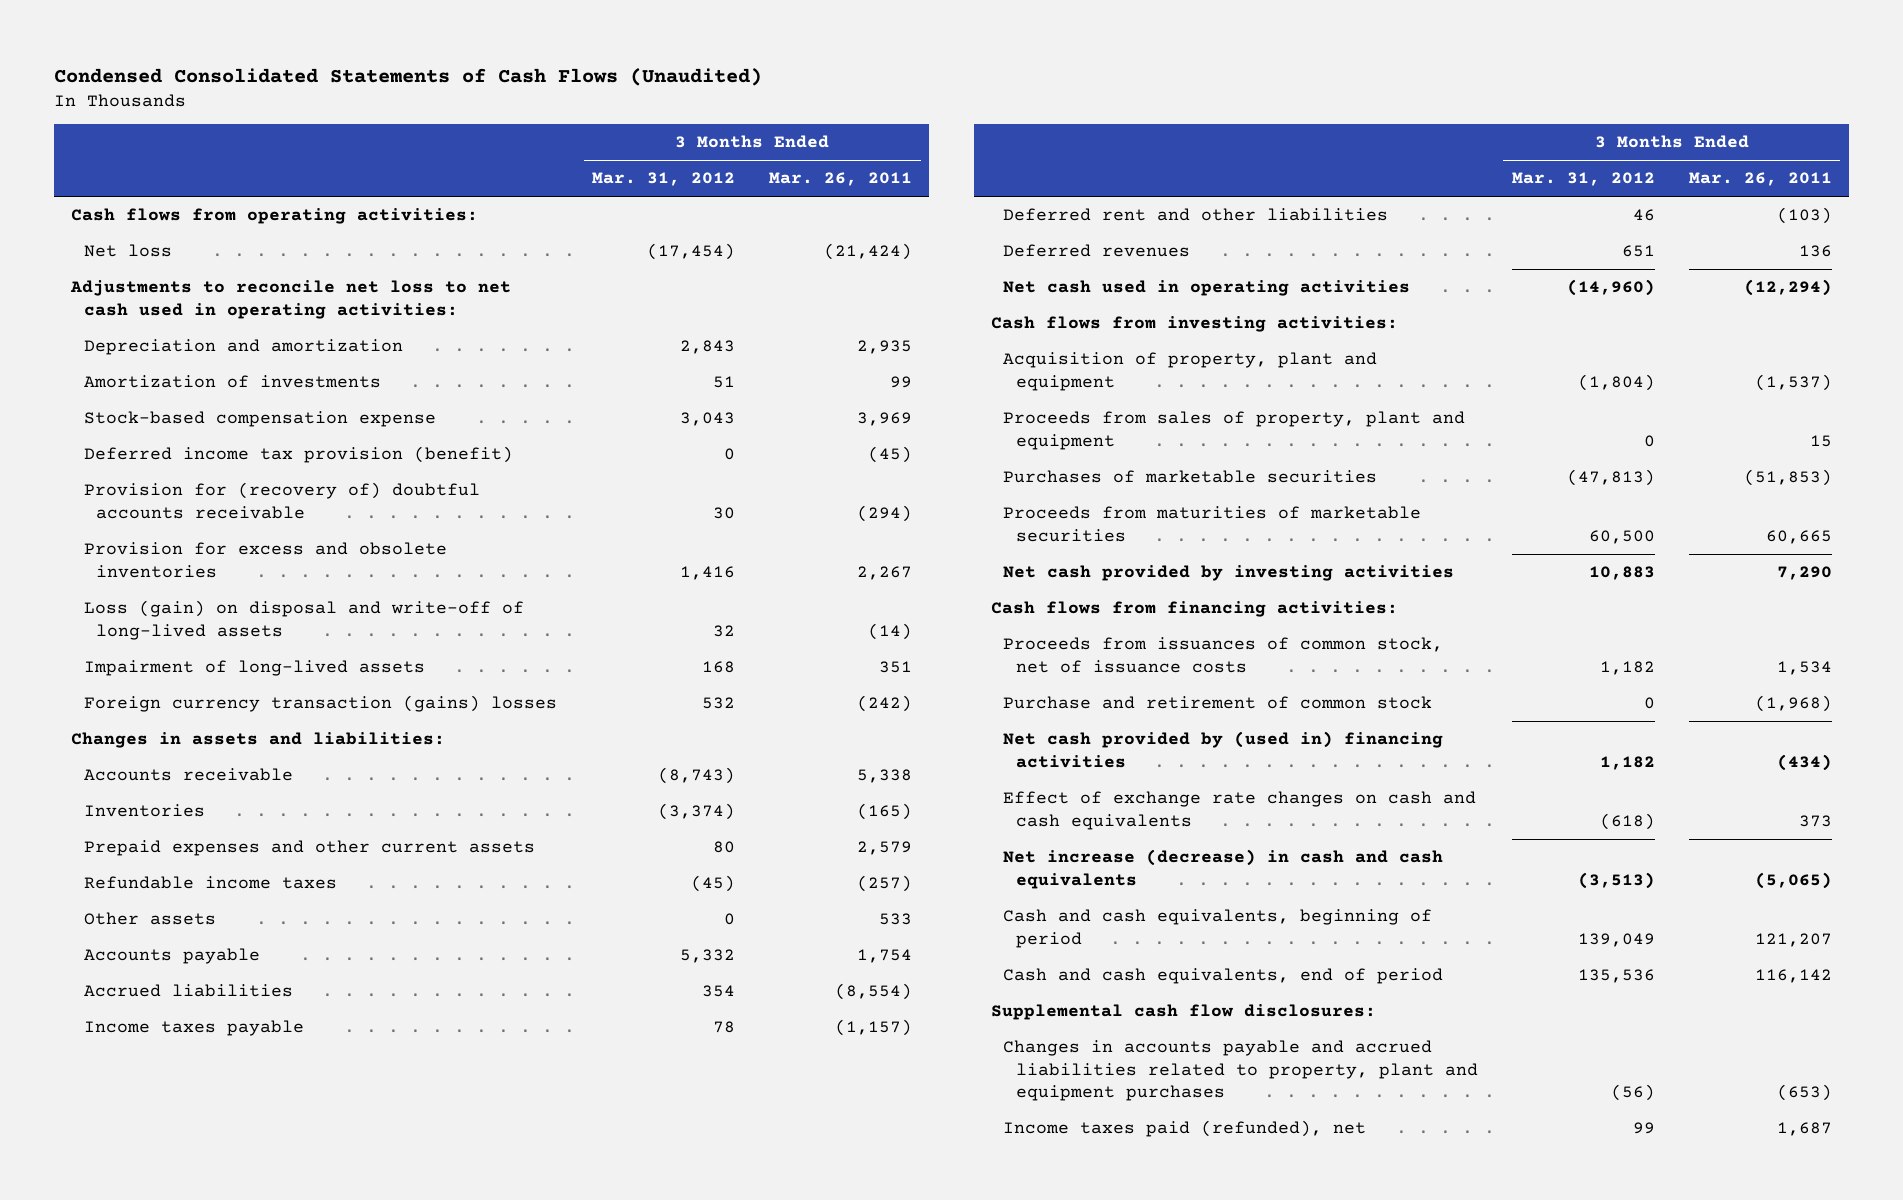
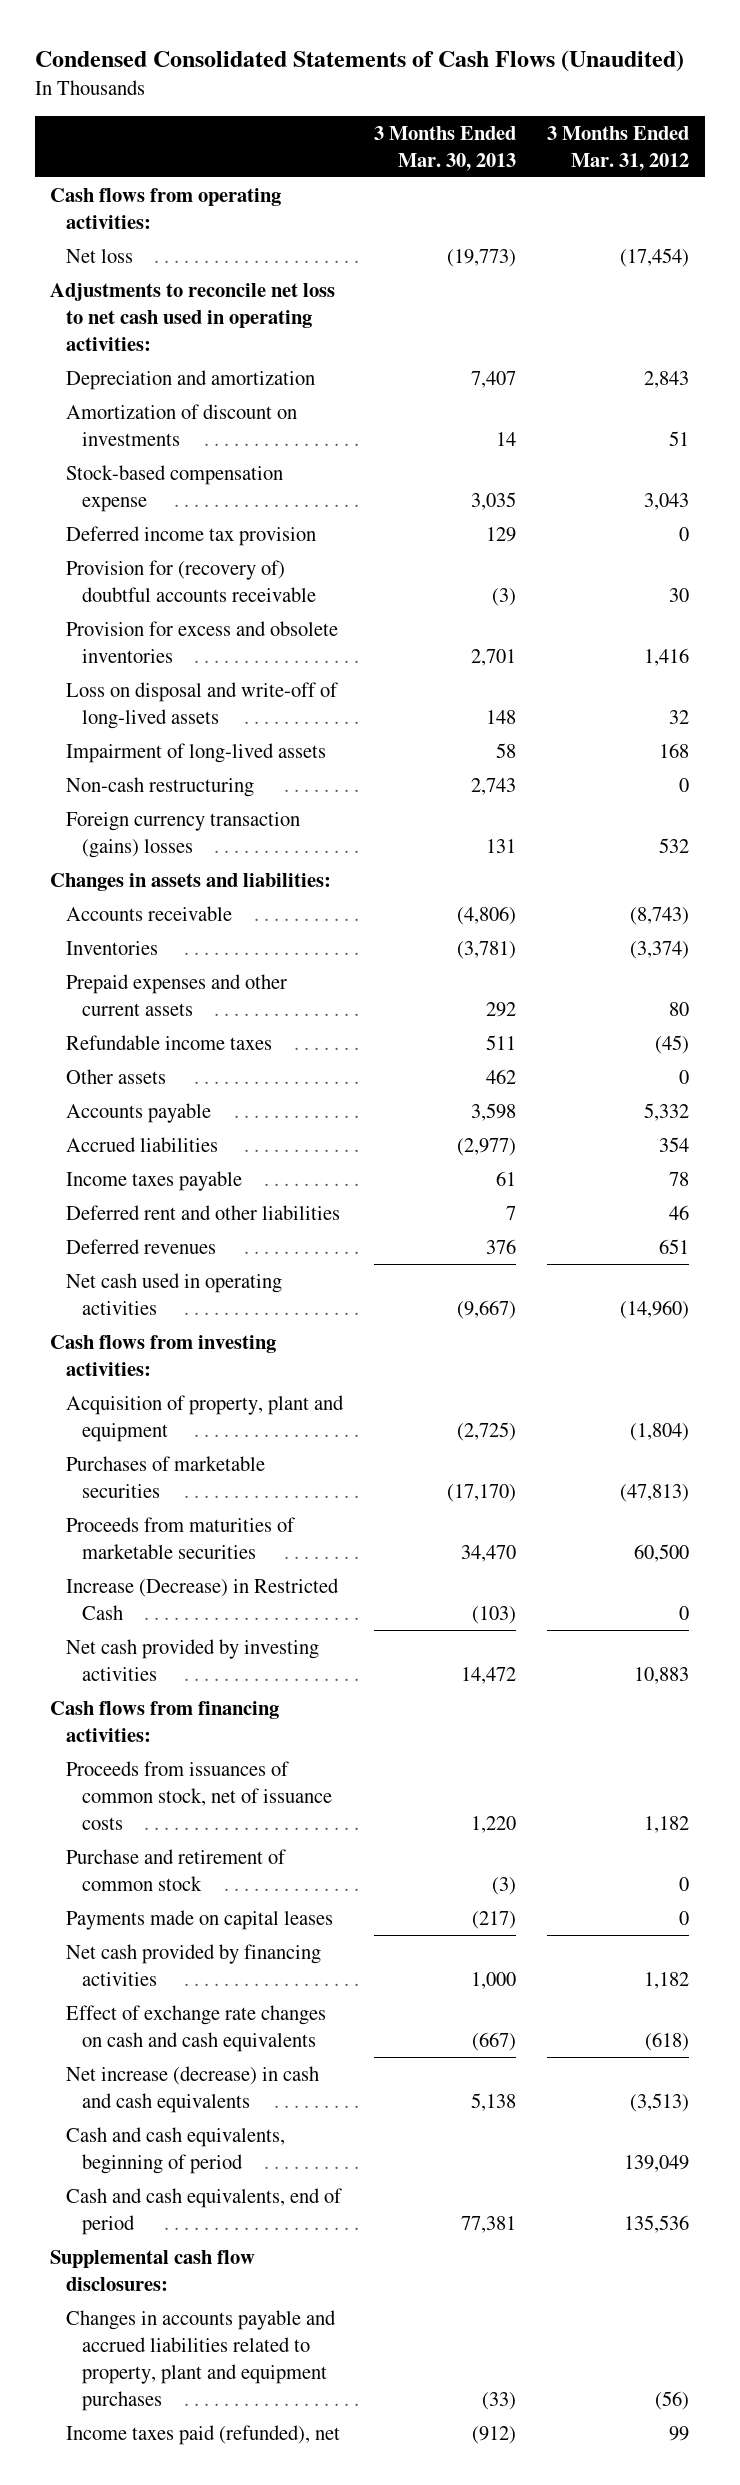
- | 3 Months Ended Mar. 31, 2012 | 3 Months Ended Mar. 26, 2011
+ | 3 Months Ended Mar. 30, 2013 | 3 Months Ended Mar. 31, 2012
- Amortization of investments | 51 | 99
+ Amortization of discount on investments | 14 | 51
- Deferred income tax provision (benefit) | 0 | (45)
+ Deferred income tax provision | 129 | 0
- Loss (gain) on disposal and write-off of long-lived assets | 32 | (14)
+ Loss on disposal and write-off of long-lived assets | 148 | 32
+ Non-cash restructuring | 2,743 | 0
- Proceeds from sales of property, plant and equipment | 0 | 15
+ Increase (Decrease) in Restricted Cash | (103) | 0
- Net cash provided by (used in) financing activities | 1,182 | (434)
+ Payments made on capital leases | (217) | 0
+ Net cash provided by financing activities | 1,000 | 1,182

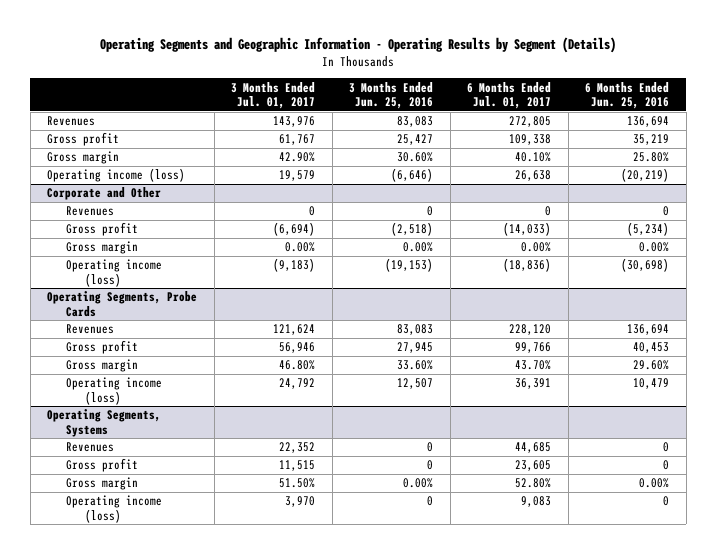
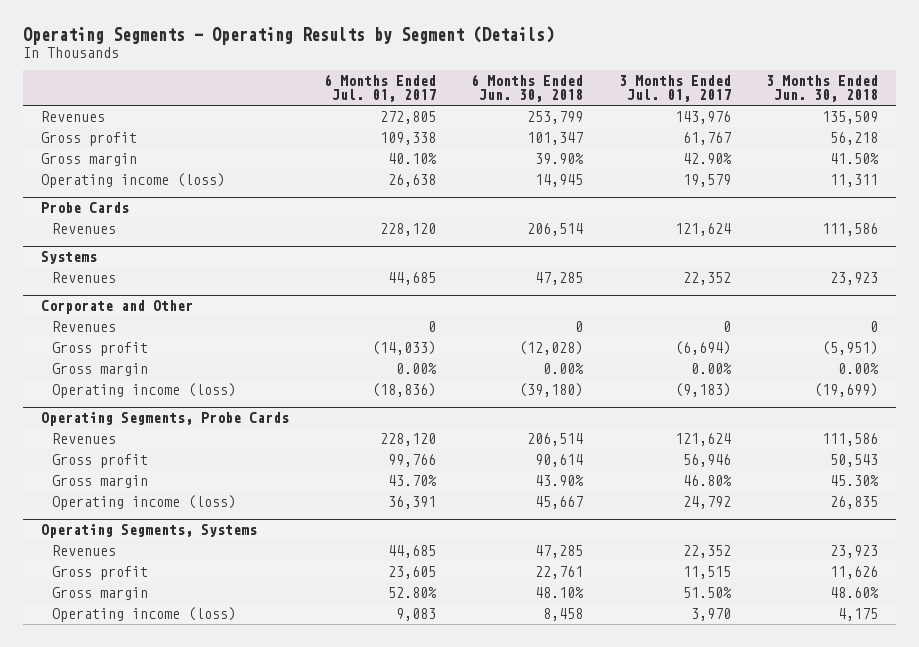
- Operating Segments and Geographic Information - Operating Results by Segment (Details)
+ Operating Segments - Operating Results by Segment (Details)
- | 3 Months Ended Jul. 01, 2017 | 3 Months Ended Jun. 25, 2016 | 6 Months Ended Jul. 01, 2017 | 6 Months Ended Jun. 25, 2016
+ | 6 Months Ended Jul. 01, 2017 | 6 Months Ended Jun. 30, 2018 | 3 Months Ended Jul. 01, 2017 | 3 Months Ended Jun. 30, 2018
+ Probe Cards
+ Revenues | 228,120 | 206,514 | 121,624 | 111,586
+ Systems
+ Revenues | 44,685 | 47,285 | 22,352 | 23,923

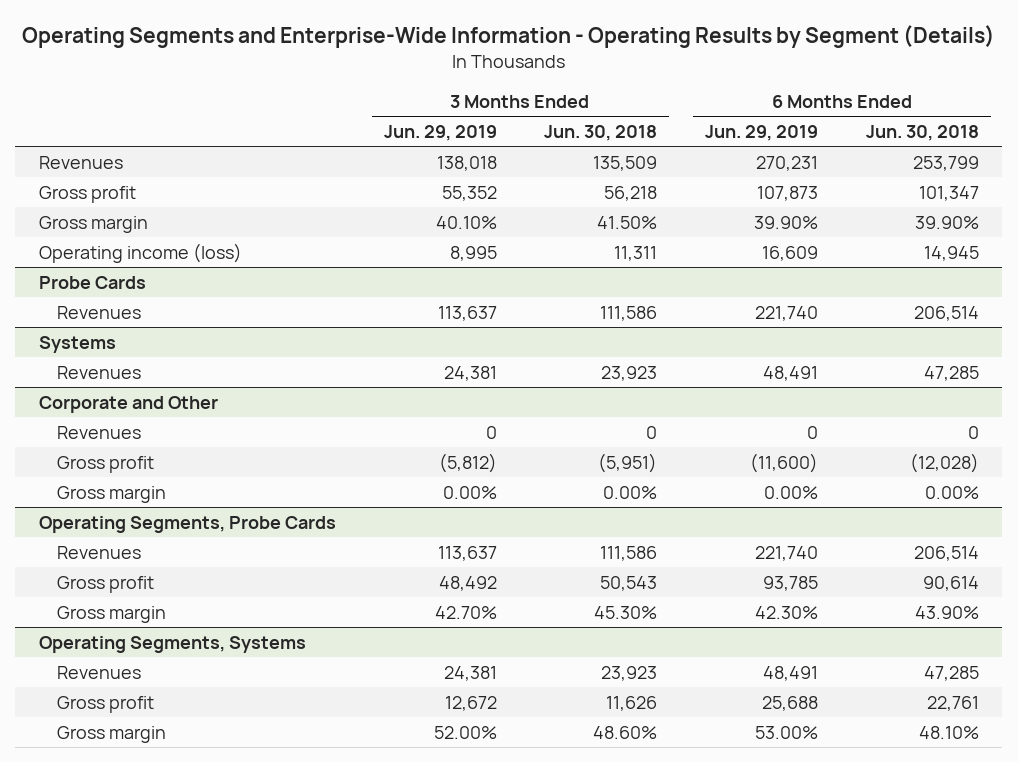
- Operating Segments - Operating Results by Segment (Details)
+ Operating Segments and Enterprise-Wide Information - Operating Results by Segment (Details)
- | 6 Months Ended Jul. 01, 2017 | 6 Months Ended Jun. 30, 2018 | 3 Months Ended Jul. 01, 2017 | 3 Months Ended Jun. 30, 2018
+ | 3 Months Ended Jun. 29, 2019 | 3 Months Ended Jun. 30, 2018 | 6 Months Ended Jun. 29, 2019 | 6 Months Ended Jun. 30, 2018
@ Corporate and Other
- Operating income (loss) | (18,836) | (39,180) | (9,183) | (19,699)
@ Operating Segments, Probe Cards
- Operating income (loss) | 36,391 | 45,667 | 24,792 | 26,835
@ Operating Segments, Systems
- Operating income (loss) | 9,083 | 8,458 | 3,970 | 4,175

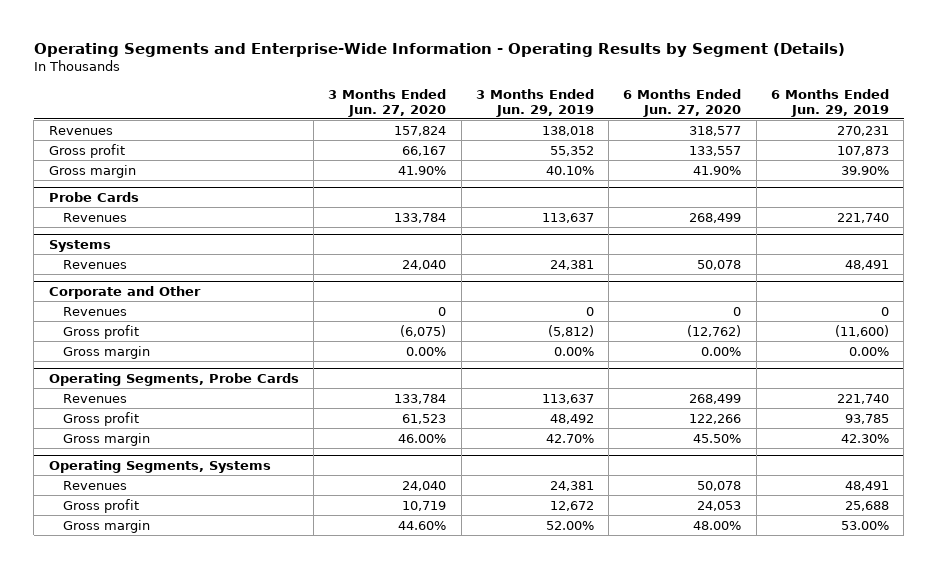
- | 3 Months Ended Jun. 29, 2019 | 3 Months Ended Jun. 30, 2018 | 6 Months Ended Jun. 29, 2019 | 6 Months Ended Jun. 30, 2018
+ | 3 Months Ended Jun. 27, 2020 | 3 Months Ended Jun. 29, 2019 | 6 Months Ended Jun. 27, 2020 | 6 Months Ended Jun. 29, 2019
- Operating income (loss) | 8,995 | 11,311 | 16,609 | 14,945

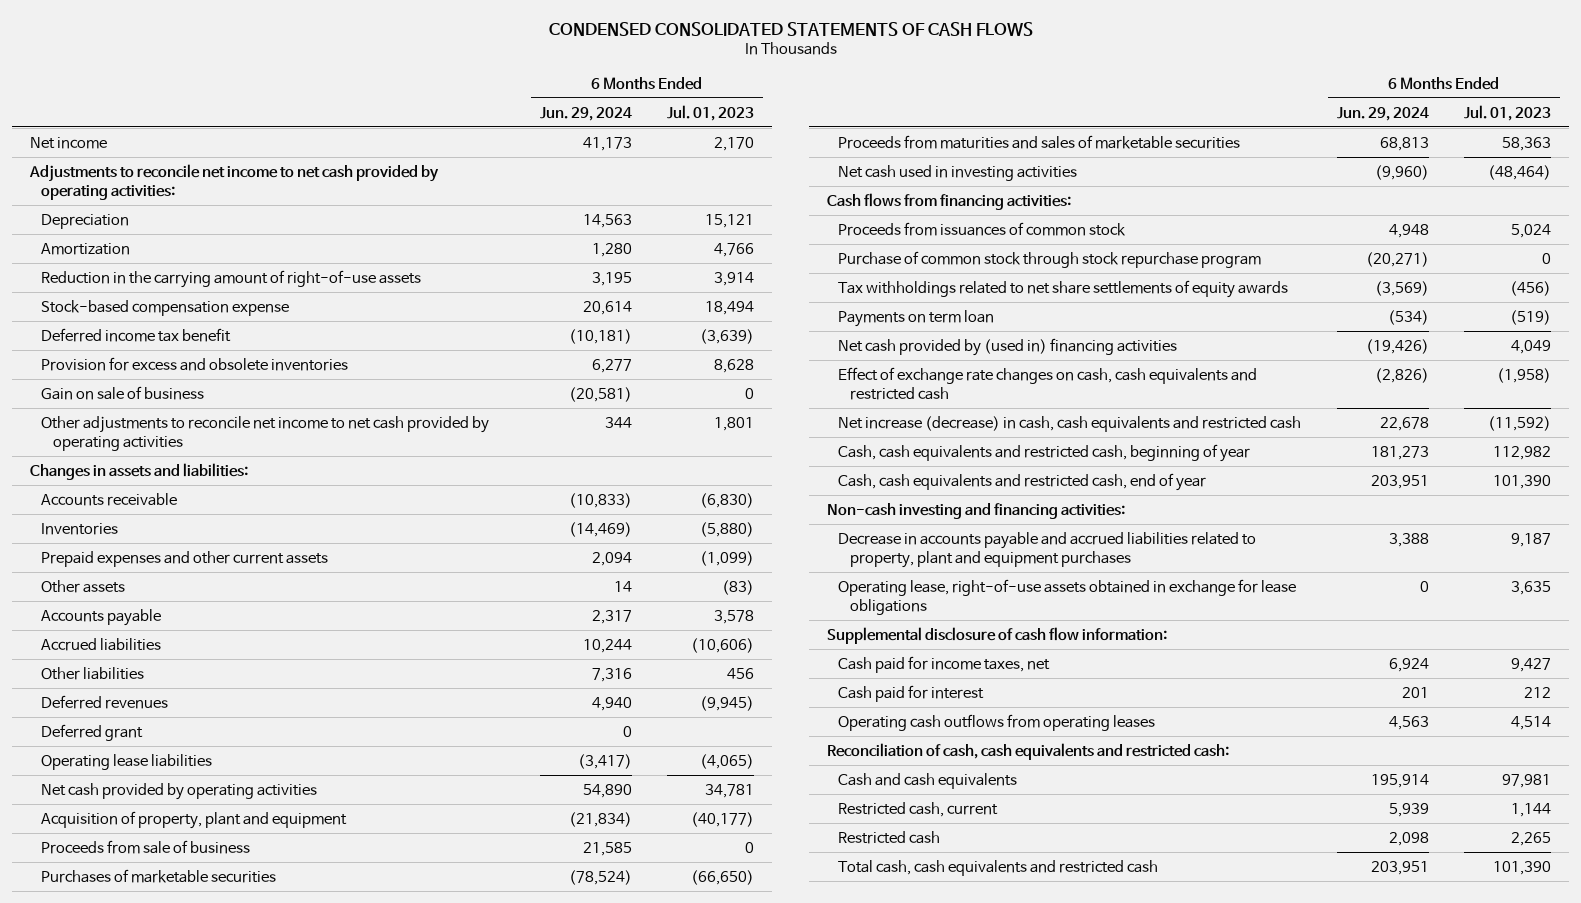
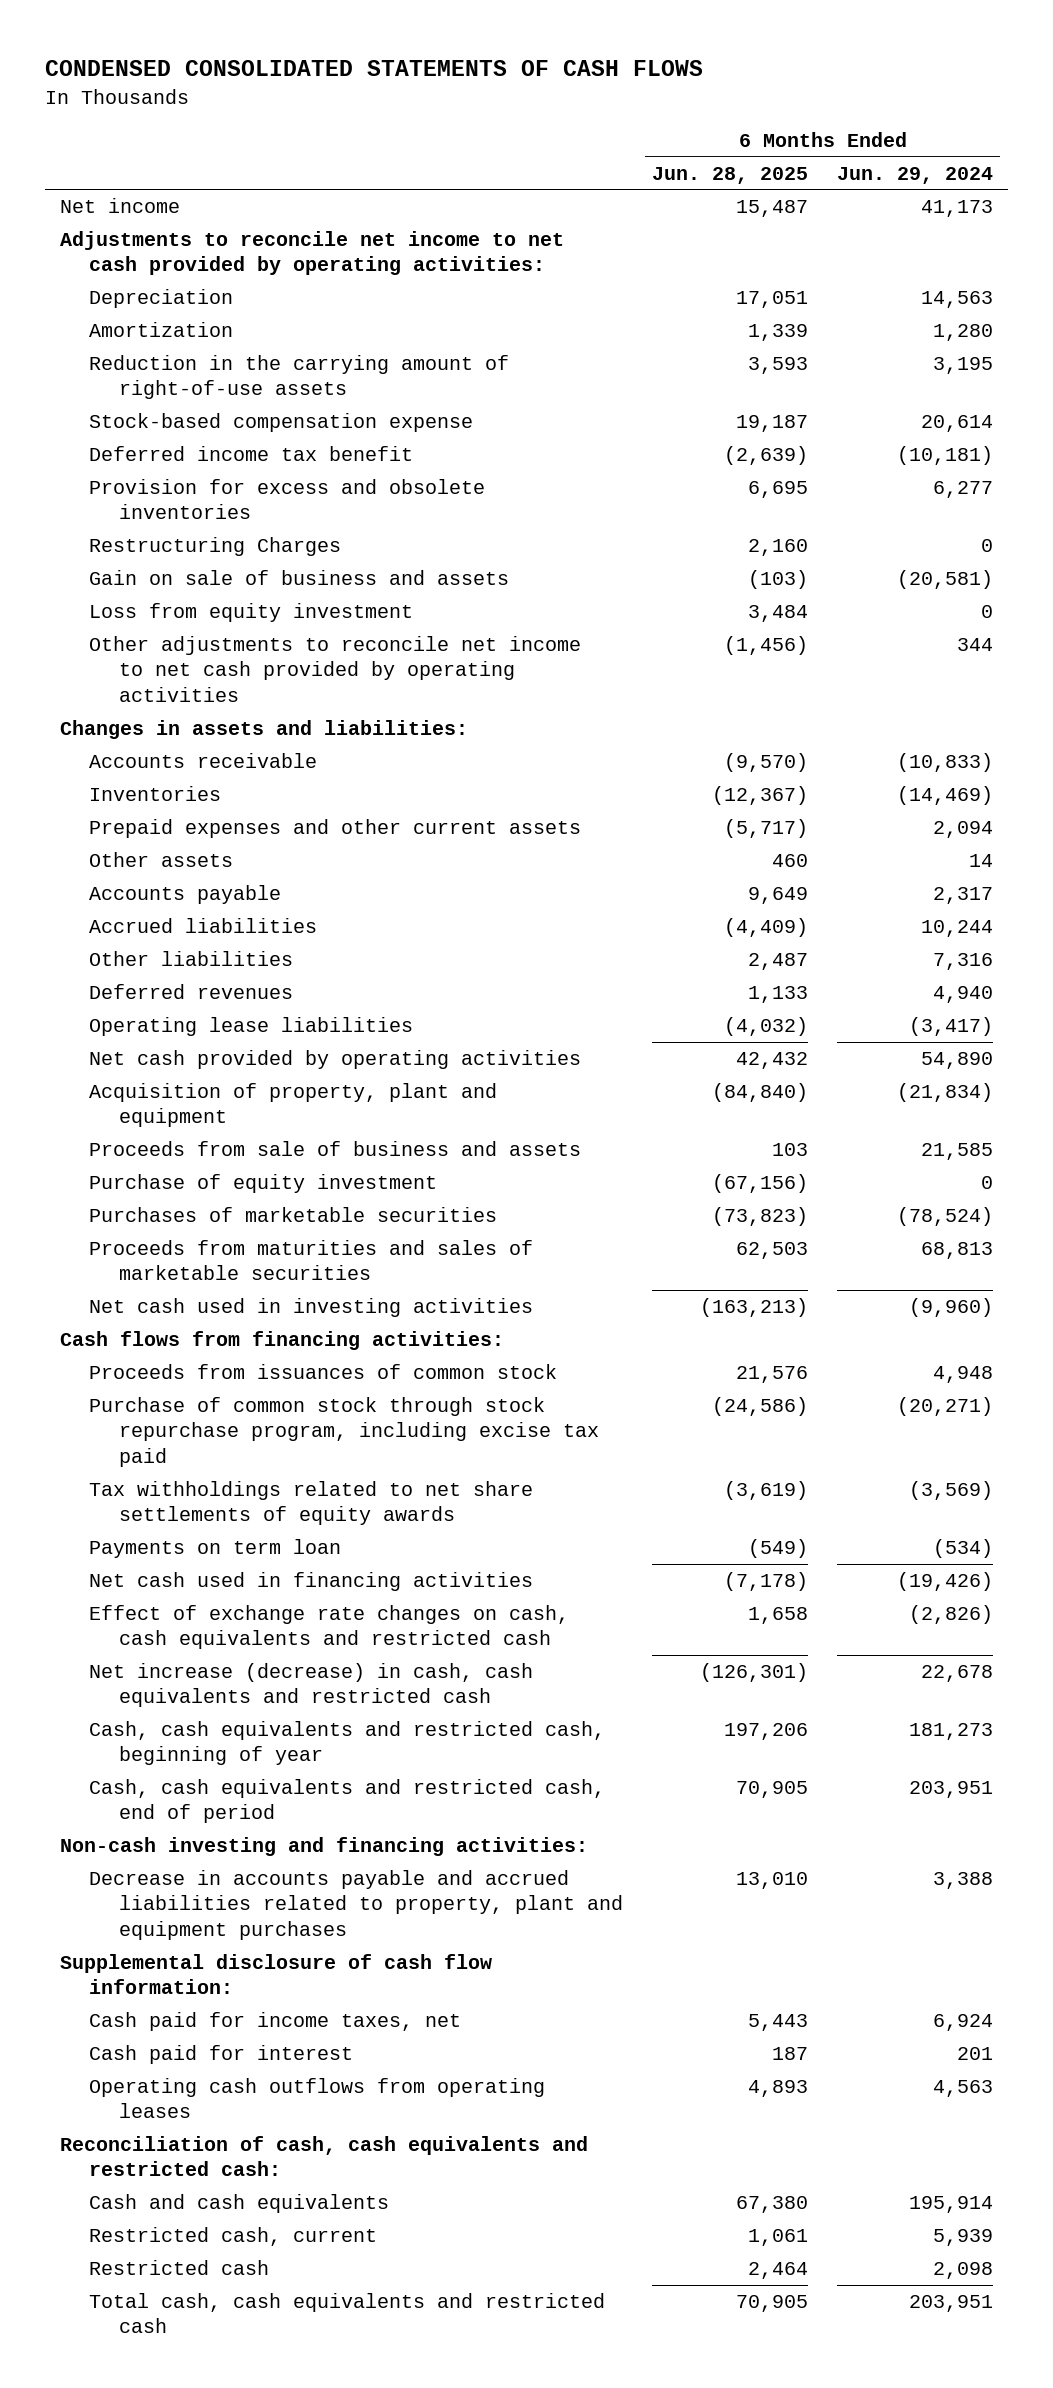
- | 6 Months Ended Jun. 29, 2024 | 6 Months Ended Jul. 01, 2023
+ | 6 Months Ended Jun. 28, 2025 | 6 Months Ended Jun. 29, 2024
- Gain on sale of business | (20,581) | 0
+ Restructuring Charges | 2,160 | 0
+ Gain on sale of business and assets | (103) | (20,581)
+ Loss from equity investment | 3,484 | 0
- Deferred grant | 0 |
- Proceeds from sale of business | 21,585 | 0
+ Proceeds from sale of business and assets | 103 | 21,585
+ Purchase of equity investment | (67,156) | 0
- Purchase of common stock through stock repurchase program | (20,271) | 0
+ Purchase of common stock through stock repurchase program, including excise tax paid | (24,586) | (20,271)
- Net cash provided by (used in) financing activities | (19,426) | 4,049
+ Net cash used in financing activities | (7,178) | (19,426)
- Cash, cash equivalents and restricted cash, end of year | 203,951 | 101,390
+ Cash, cash equivalents and restricted cash, end of period | 70,905 | 203,951
- Operating lease, right-of-use assets obtained in exchange for lease obligations | 0 | 3,635

